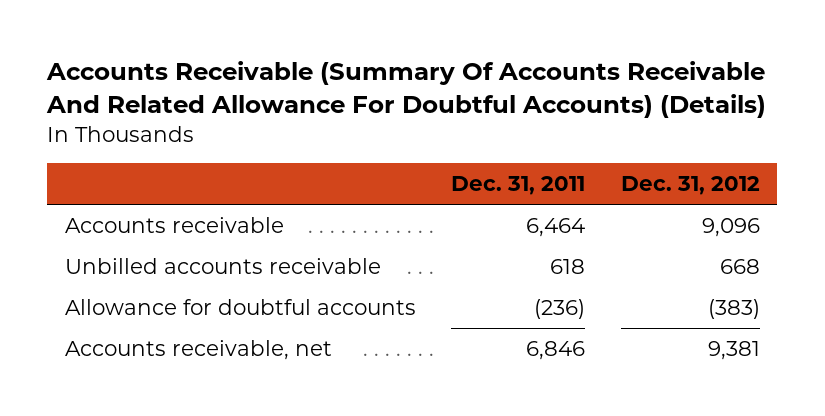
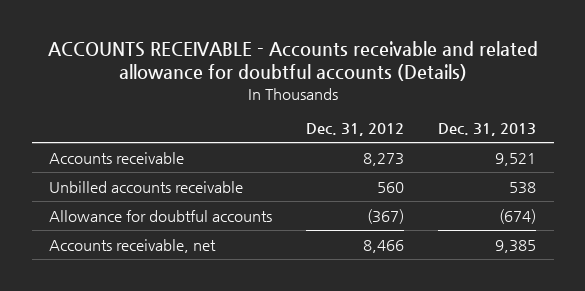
- Accounts Receivable (Summary Of Accounts Receivable And Related Allowance For Doubtful Accounts) (Details)
+ ACCOUNTS RECEIVABLE - Accounts receivable and related allowance for doubtful accounts (Details)
- | Dec. 31, 2011 | Dec. 31, 2012
+ | Dec. 31, 2012 | Dec. 31, 2013
- Accounts receivable | 6,464 | 9,096
- Unbilled accounts receivable | 618 | 668
- Allowance for doubtful accounts | (236) | (383)
- Accounts receivable, net | 6,846 | 9,381
+ Accounts receivable | 8,273 | 9,521
+ Unbilled accounts receivable | 560 | 538
+ Allowance for doubtful accounts | (367) | (674)
+ Accounts receivable, net | 8,466 | 9,385

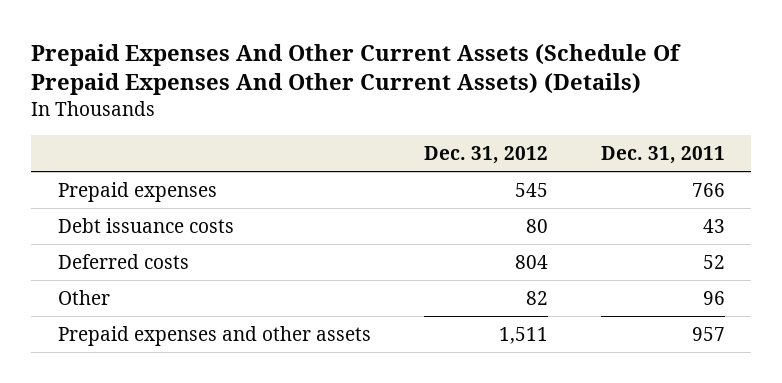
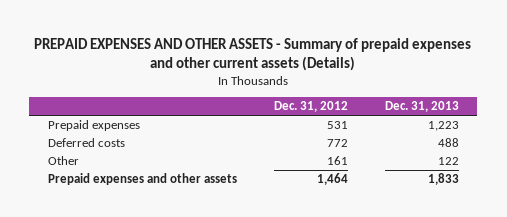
- Prepaid Expenses And Other Current Assets (Schedule Of Prepaid Expenses And Other Current Assets) (Details)
+ PREPAID EXPENSES AND OTHER ASSETS - Summary of prepaid expenses and other current assets (Details)
- | Dec. 31, 2012 | Dec. 31, 2011
+ | Dec. 31, 2012 | Dec. 31, 2013
- Prepaid expenses | 545 | 766
- Debt issuance costs | 80 | 43
- Deferred costs | 804 | 52
- Other | 82 | 96
- Prepaid expenses and other assets | 1,511 | 957
+ Prepaid expenses | 531 | 1,223
+ Deferred costs | 772 | 488
+ Other | 161 | 122
+ Prepaid expenses and other assets | 1,464 | 1,833

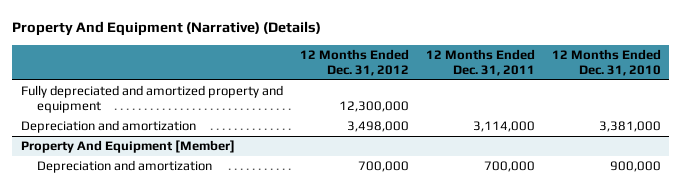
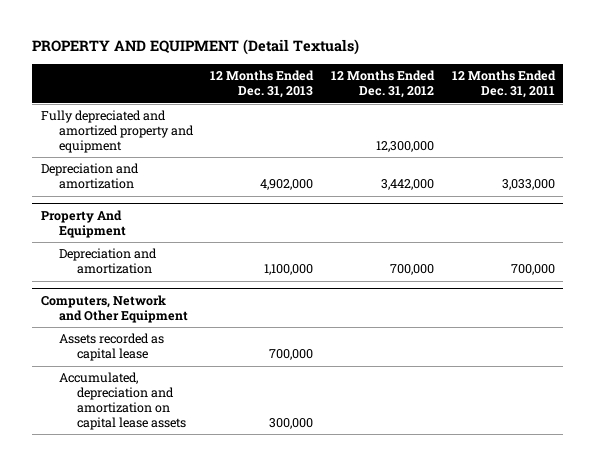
- Property And Equipment (Narrative) (Details)
+ PROPERTY AND EQUIPMENT (Detail Textuals)
- | 12 Months Ended Dec. 31, 2012 | 12 Months Ended Dec. 31, 2011 | 12 Months Ended Dec. 31, 2010
+ | 12 Months Ended Dec. 31, 2013 | 12 Months Ended Dec. 31, 2012 | 12 Months Ended Dec. 31, 2011
- Depreciation and amortization | 3,498,000 | 3,114,000 | 3,381,000
- Property And Equipment [Member]
+ Depreciation and amortization | 4,902,000 | 3,442,000 | 3,033,000
+ Property And Equipment
+ Computers, Network and Other Equipment
+ Assets recorded as capital lease | 700,000 | |
+ Accumulated, depreciation and amortization on capital lease assets | 300,000 | |

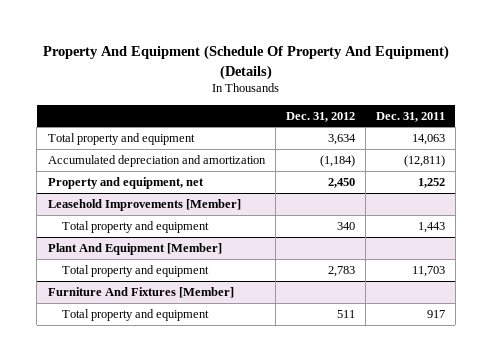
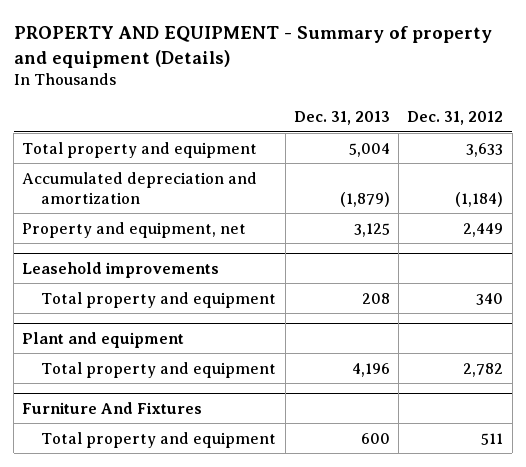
- Property And Equipment (Schedule Of Property And Equipment) (Details)
+ PROPERTY AND EQUIPMENT - Summary of property and equipment (Details)
- | Dec. 31, 2012 | Dec. 31, 2011
+ | Dec. 31, 2013 | Dec. 31, 2012
- Total property and equipment | 3,634 | 14,063
+ Total property and equipment | 5,004 | 3,633
- Property and equipment, net | 2,450 | 1,252
- Leasehold Improvements [Member]
+ Property and equipment, net | 3,125 | 2,449
+ Leasehold improvements
- Plant And Equipment [Member]
- Total property and equipment | 2,783 | 11,703
- Furniture And Fixtures [Member]
+ Plant and equipment
+ Total property and equipment | 4,196 | 2,782
+ Furniture And Fixtures

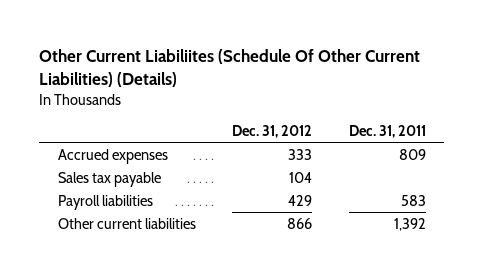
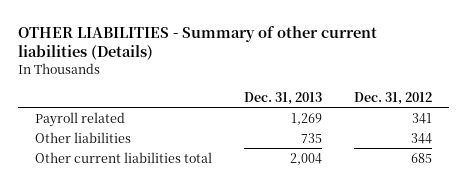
- Other Current Liabiliites (Schedule Of Other Current Liabilities) (Details)
+ OTHER LIABILITIES - Summary of other current liabilities (Details)
- | Dec. 31, 2012 | Dec. 31, 2011
+ | Dec. 31, 2013 | Dec. 31, 2012
- Accrued expenses | 333 | 809
- Sales tax payable | 104 |
- Payroll liabilities | 429 | 583
- Other current liabilities | 866 | 1,392
+ Payroll related | 1,269 | 341
+ Other liabilities | 735 | 344
+ Other current liabilities total | 2,004 | 685

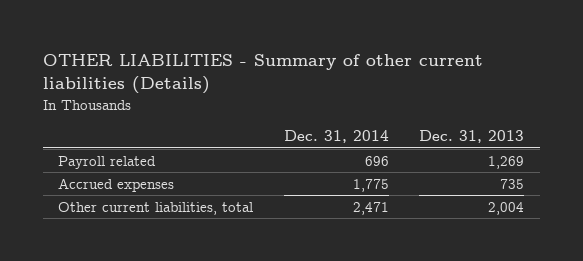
- | Dec. 31, 2013 | Dec. 31, 2012
+ | Dec. 31, 2014 | Dec. 31, 2013
- Other liabilities | 735 | 344
- Other current liabilities total | 2,004 | 685
+ Accrued expenses | 1,775 | 735
+ Other current liabilities, total | 2,471 | 2,004

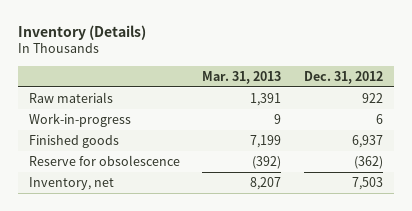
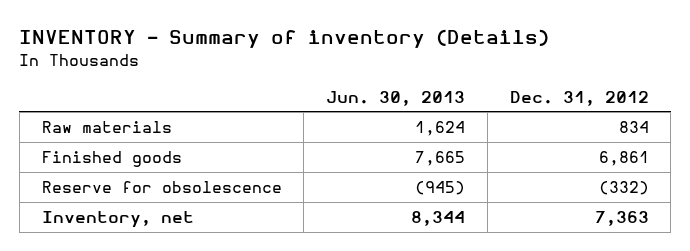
- Inventory (Details)
+ INVENTORY - Summary of inventory (Details)
- | Mar. 31, 2013 | Dec. 31, 2012
+ | Jun. 30, 2013 | Dec. 31, 2012
- Raw materials | 1,391 | 922
- Work-in-progress | 9 | 6
- Finished goods | 7,199 | 6,937
- Reserve for obsolescence | (392) | (362)
- Inventory, net | 8,207 | 7,503
+ Raw materials | 1,624 | 834
+ Finished goods | 7,665 | 6,861
+ Reserve for obsolescence | (945) | (332)
+ Inventory, net | 8,344 | 7,363

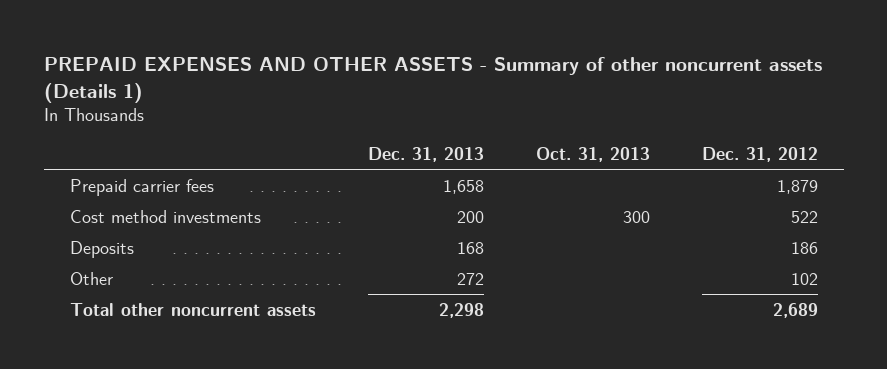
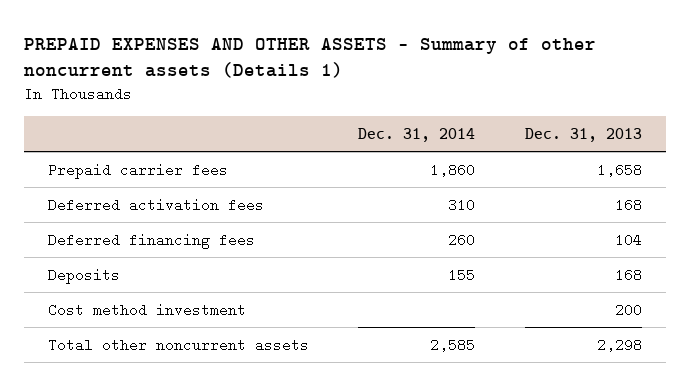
- | Dec. 31, 2013 | Oct. 31, 2013 | Dec. 31, 2012
+ | Dec. 31, 2014 | Dec. 31, 2013
- Cost method investments | 200 | 300 | 522
+ Deferred activation fees | 310 | 168
+ Deferred financing fees | 260 | 104
- Other | 272 | | 102
+ Cost method investment | | 200

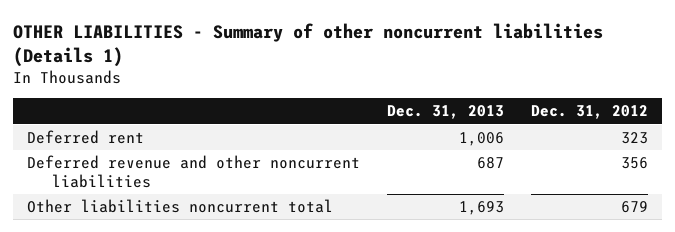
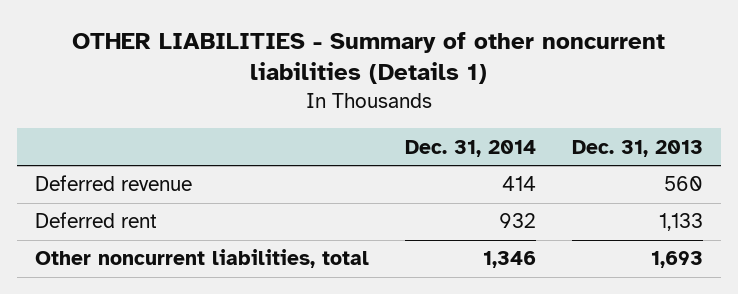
- | Dec. 31, 2013 | Dec. 31, 2012
+ | Dec. 31, 2014 | Dec. 31, 2013
- Deferred rent | 1,006 | 323
- Deferred revenue and other noncurrent liabilities | 687 | 356
- Other liabilities noncurrent total | 1,693 | 679
+ Deferred revenue | 414 | 560
+ Deferred rent | 932 | 1,133
+ Other noncurrent liabilities, total | 1,346 | 1,693

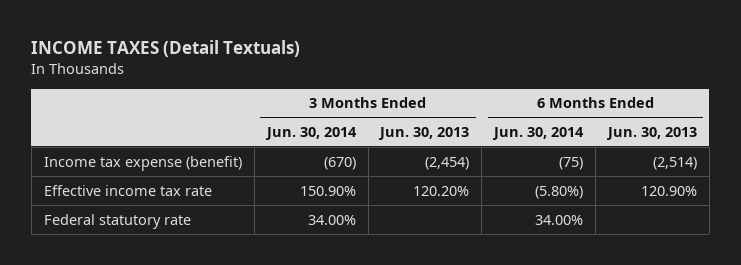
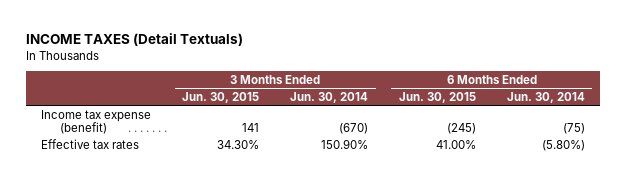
- | 3 Months Ended Jun. 30, 2014 | 3 Months Ended Jun. 30, 2013 | 6 Months Ended Jun. 30, 2014 | 6 Months Ended Jun. 30, 2013
+ | 3 Months Ended Jun. 30, 2015 | 3 Months Ended Jun. 30, 2014 | 6 Months Ended Jun. 30, 2015 | 6 Months Ended Jun. 30, 2014
- Effective income tax rate | 150.90% | 120.20% | (5.80%) | 120.90%
- Federal statutory rate | 34.00% | | 34.00% |
+ Effective tax rates | 34.30% | 150.90% | 41.00% | (5.80%)

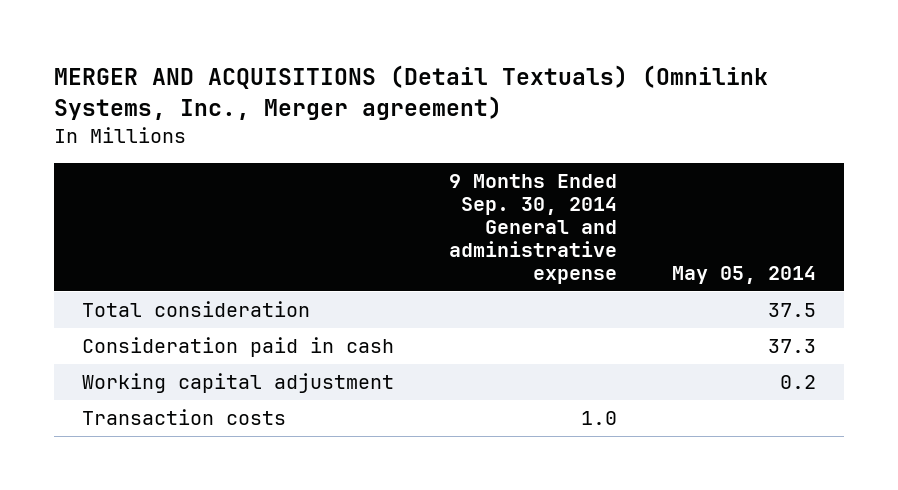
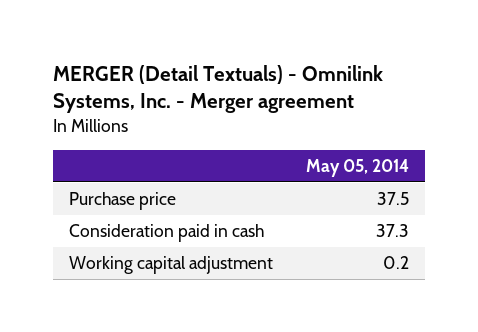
- MERGER AND ACQUISITIONS (Detail Textuals) (Omnilink Systems, Inc., Merger agreement)
+ MERGER (Detail Textuals) - Omnilink Systems, Inc. - Merger agreement
- | 9 Months Ended Sep. 30, 2014 General and administrative expense | May 05, 2014
+ | May 05, 2014
- Total consideration | | 37.5
+ Purchase price | 37.5
- Transaction costs | 1.0 |

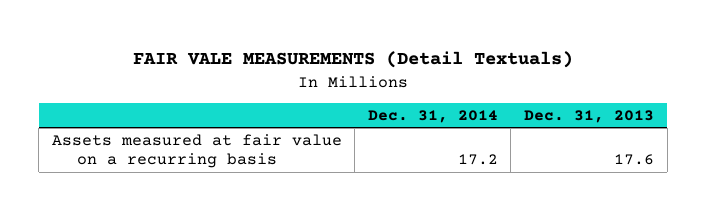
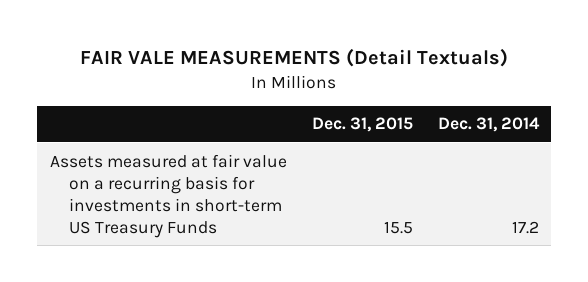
- | Dec. 31, 2014 | Dec. 31, 2013
+ | Dec. 31, 2015 | Dec. 31, 2014
- Assets measured at fair value on a recurring basis | 17.2 | 17.6
+ Assets measured at fair value on a recurring basis for investments in short-term US Treasury Funds | 15.5 | 17.2

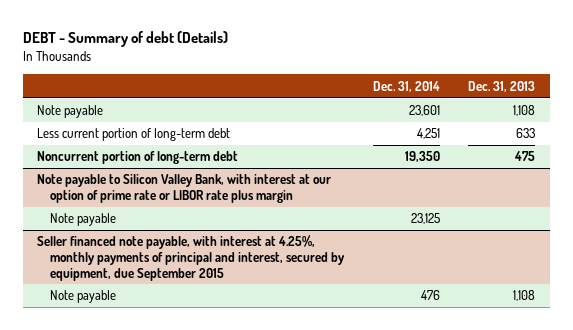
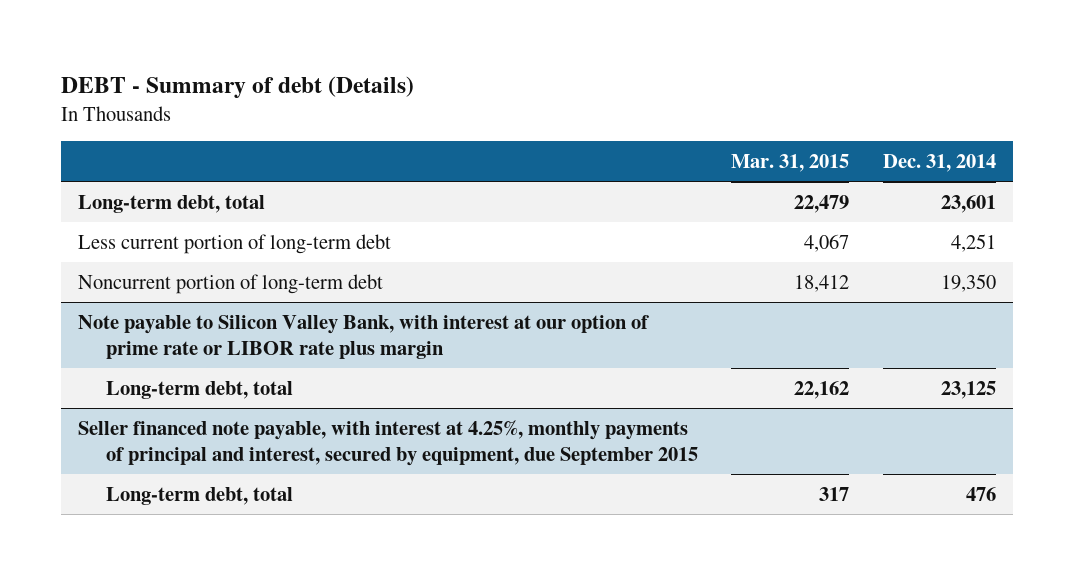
- | Dec. 31, 2014 | Dec. 31, 2013
+ | Mar. 31, 2015 | Dec. 31, 2014
- Note payable | 23,601 | 1,108
+ Long-term debt, total | 22,479 | 23,601
@ Note payable to Silicon Valley Bank, with interest at our option of prime rate or LIBOR rate plus margin
- Note payable | 23,125 |
+ Long-term debt, total | 22,162 | 23,125
@ Seller financed note payable, with interest at 4.25%, monthly payments of principal and interest, secured by equipment, due September 2015
- Note payable | 476 | 1,108
+ Long-term debt, total | 317 | 476

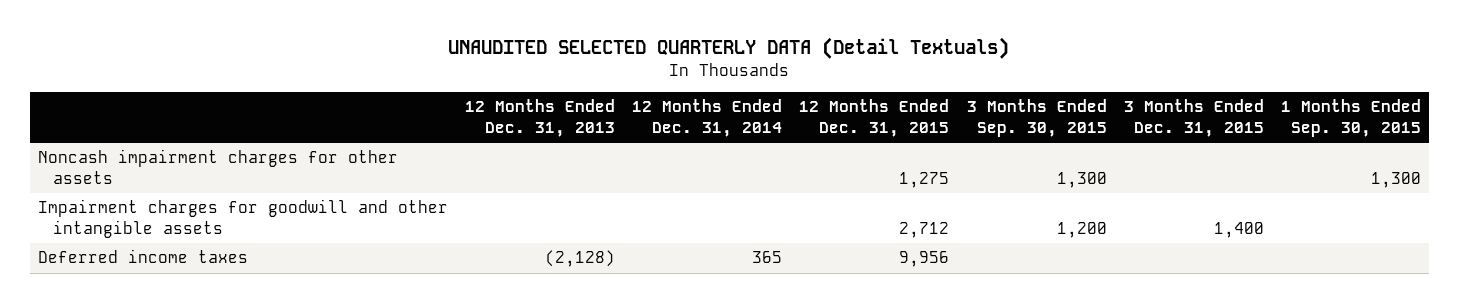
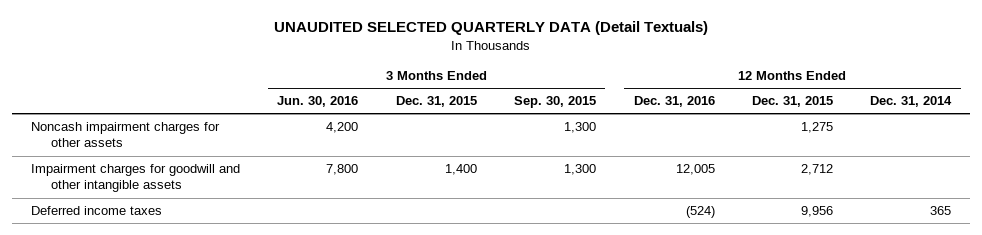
- | 12 Months Ended Dec. 31, 2013 | 12 Months Ended Dec. 31, 2014 | 12 Months Ended Dec. 31, 2015 | 3 Months Ended Sep. 30, 2015 | 3 Months Ended Dec. 31, 2015 | 1 Months Ended Sep. 30, 2015
+ | 3 Months Ended Jun. 30, 2016 | 3 Months Ended Dec. 31, 2015 | 3 Months Ended Sep. 30, 2015 | 12 Months Ended Dec. 31, 2016 | 12 Months Ended Dec. 31, 2015 | 12 Months Ended Dec. 31, 2014
- Impairment charges for goodwill and other intangible assets | | | 2,712 | 1,200 | 1,400 |
+ Impairment charges for goodwill and other intangible assets | 7,800 | 1,400 | 1,300 | 12,005 | 2,712 |

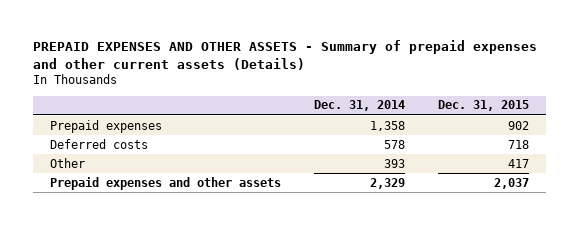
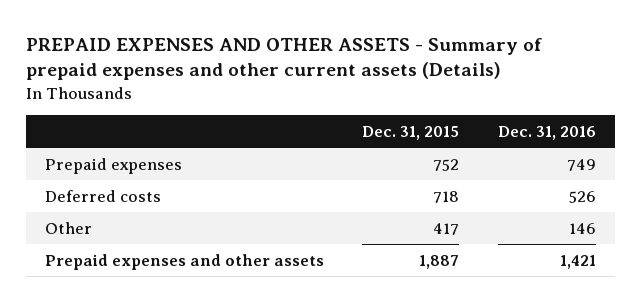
- | Dec. 31, 2014 | Dec. 31, 2015
+ | Dec. 31, 2015 | Dec. 31, 2016
- Prepaid expenses | 1,358 | 902
+ Prepaid expenses | 752 | 749
- Prepaid expenses and other assets | 2,329 | 2,037
+ Prepaid expenses and other assets | 1,887 | 1,421

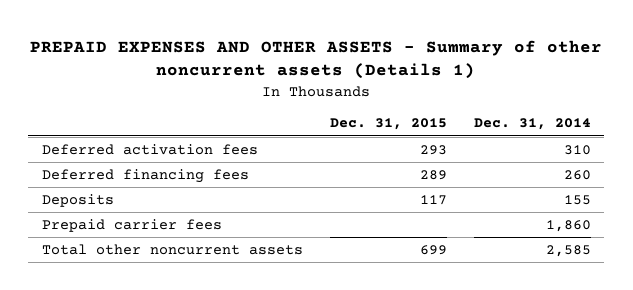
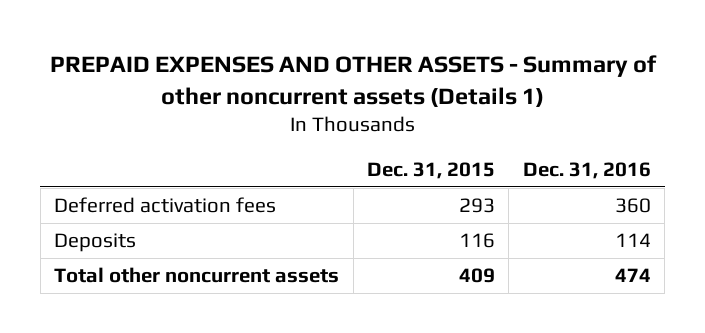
- | Dec. 31, 2015 | Dec. 31, 2014
+ | Dec. 31, 2015 | Dec. 31, 2016
- Deferred financing fees | 289 | 260
- Deposits | 117 | 155
- Prepaid carrier fees | | 1,860
- Total other noncurrent assets | 699 | 2,585
+ Deposits | 116 | 114
+ Total other noncurrent assets | 409 | 474

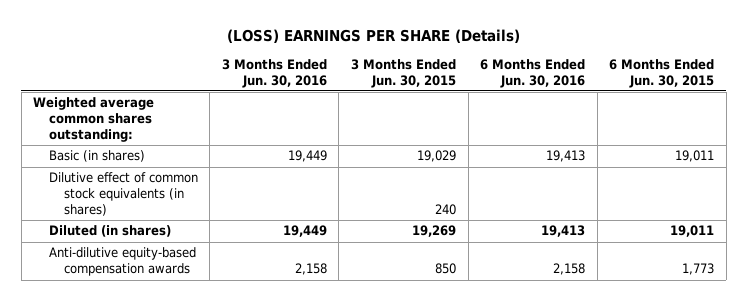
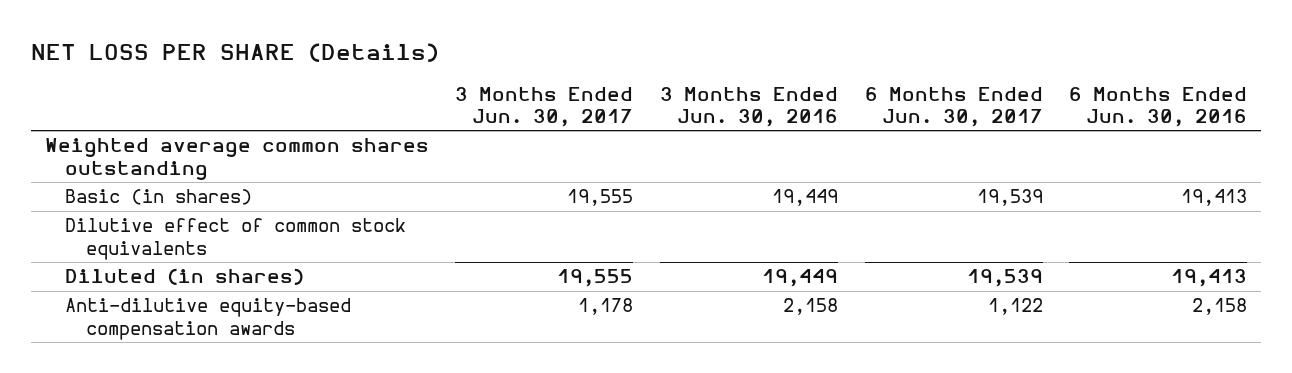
- (LOSS) EARNINGS PER SHARE (Details)
+ NET LOSS PER SHARE (Details)
- | 3 Months Ended Jun. 30, 2016 | 3 Months Ended Jun. 30, 2015 | 6 Months Ended Jun. 30, 2016 | 6 Months Ended Jun. 30, 2015
+ | 3 Months Ended Jun. 30, 2017 | 3 Months Ended Jun. 30, 2016 | 6 Months Ended Jun. 30, 2017 | 6 Months Ended Jun. 30, 2016
- Weighted average common shares outstanding:
+ Weighted average common shares outstanding
- Dilutive effect of common stock equivalents (in shares) | | 240 | |
+ Dilutive effect of common stock equivalents

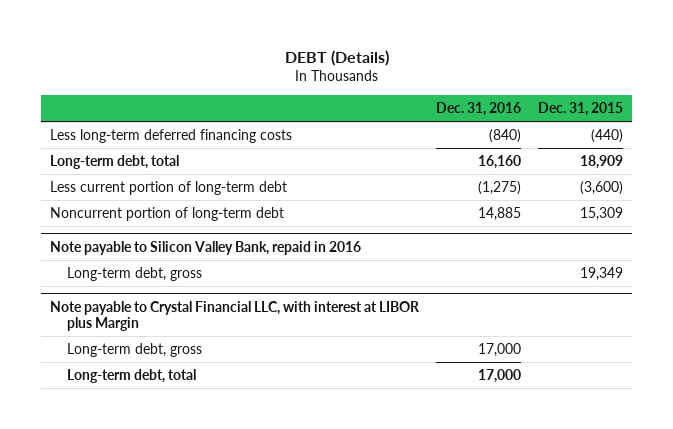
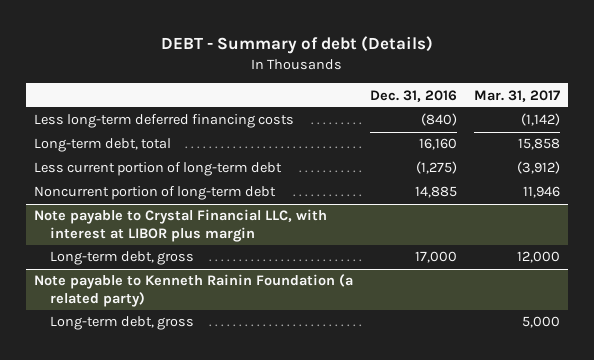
- DEBT (Details)
+ DEBT - Summary of debt (Details)
- | Dec. 31, 2016 | Dec. 31, 2015
+ | Dec. 31, 2016 | Mar. 31, 2017
- Note payable to Silicon Valley Bank, repaid in 2016
- Long-term debt, gross | | 19,349
- Note payable to Crystal Financial LLC, with interest at LIBOR plus Margin
+ Note payable to Crystal Financial LLC, with interest at LIBOR plus margin
- Long-term debt, total | 17,000 |
+ Note payable to Kenneth Rainin Foundation (a related party)
+ Long-term debt, gross | | 5,000

